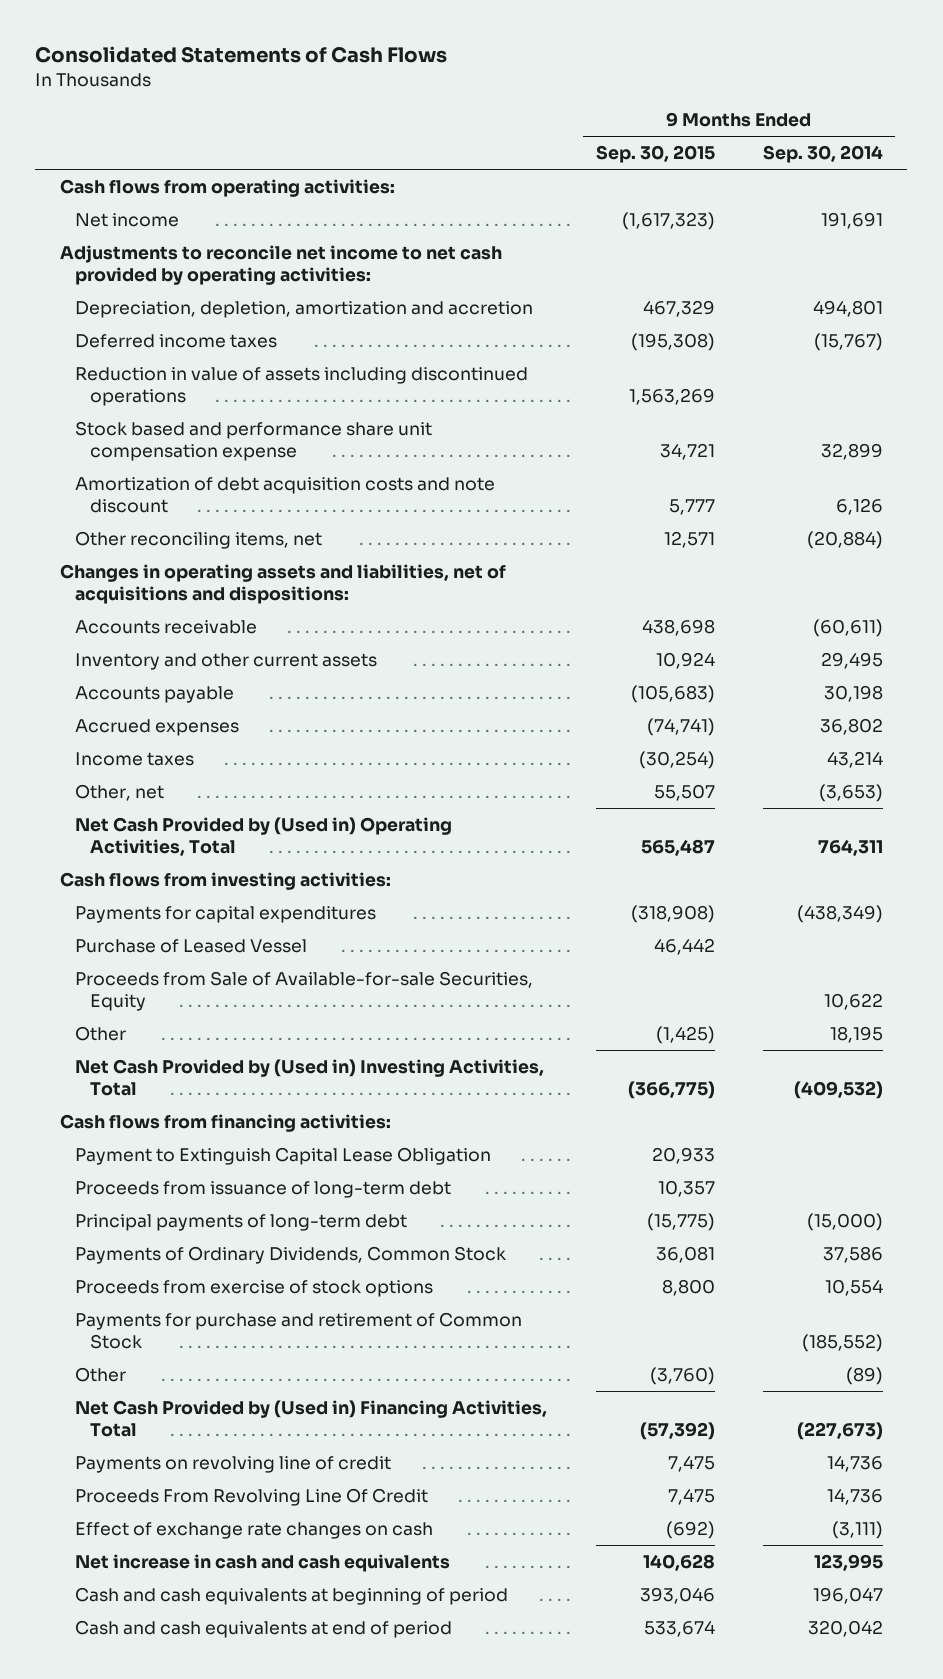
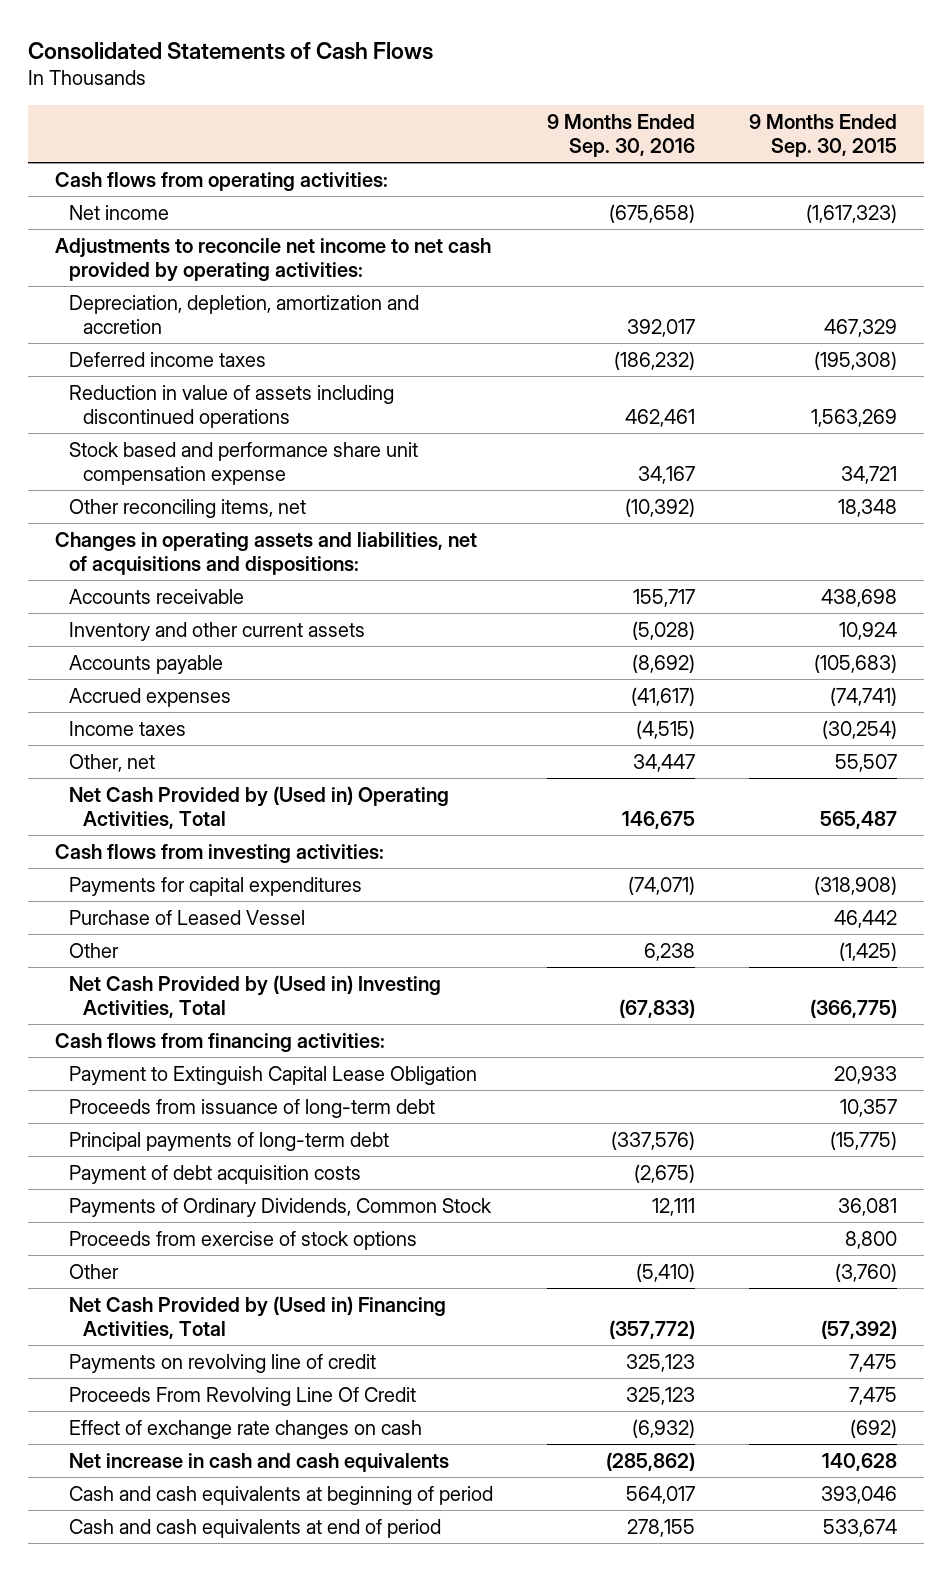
- | 9 Months Ended Sep. 30, 2015 | 9 Months Ended Sep. 30, 2014
+ | 9 Months Ended Sep. 30, 2016 | 9 Months Ended Sep. 30, 2015
- Amortization of debt acquisition costs and note discount | 5,777 | 6,126
- Other reconciling items, net | 12,571 | (20,884)
+ Other reconciling items, net | (10,392) | 18,348
- Proceeds from Sale of Available-for-sale Securities, Equity | | 10,622
+ Payment of debt acquisition costs | (2,675) |
- Payments for purchase and retirement of Common Stock | | (185,552)

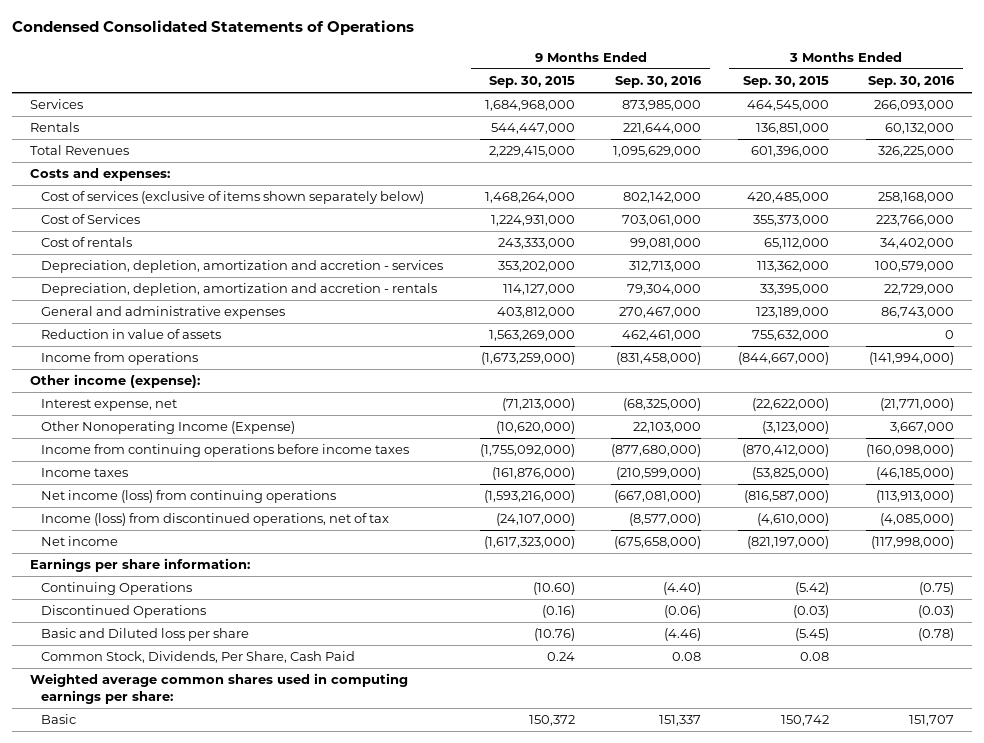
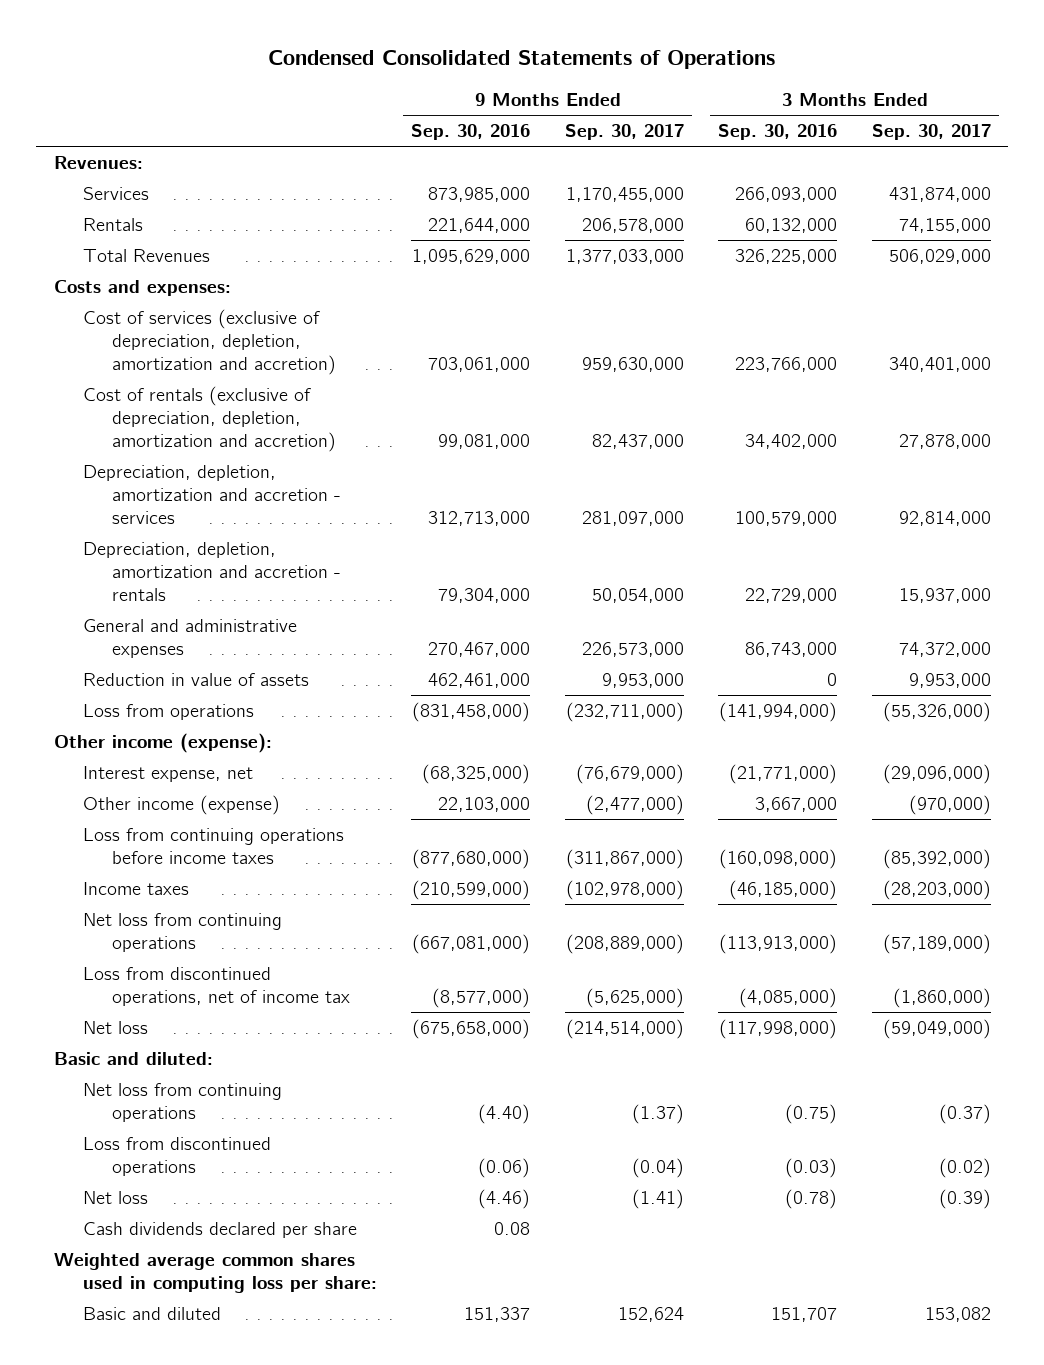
- | 9 Months Ended Sep. 30, 2015 | 9 Months Ended Sep. 30, 2016 | 3 Months Ended Sep. 30, 2015 | 3 Months Ended Sep. 30, 2016
+ | 9 Months Ended Sep. 30, 2016 | 9 Months Ended Sep. 30, 2017 | 3 Months Ended Sep. 30, 2016 | 3 Months Ended Sep. 30, 2017
+ Revenues:
- Cost of services (exclusive of items shown separately below) | 1,468,264,000 | 802,142,000 | 420,485,000 | 258,168,000
- Cost of Services | 1,224,931,000 | 703,061,000 | 355,373,000 | 223,766,000
- Cost of rentals | 243,333,000 | 99,081,000 | 65,112,000 | 34,402,000
+ Cost of services (exclusive of depreciation, depletion, amortization and accretion) | 703,061,000 | 959,630,000 | 223,766,000 | 340,401,000
+ Cost of rentals (exclusive of depreciation, depletion, amortization and accretion) | 99,081,000 | 82,437,000 | 34,402,000 | 27,878,000
- Income from operations | (1,673,259,000) | (831,458,000) | (844,667,000) | (141,994,000)
+ Loss from operations | (831,458,000) | (232,711,000) | (141,994,000) | (55,326,000)
- Other Nonoperating Income (Expense) | (10,620,000) | 22,103,000 | (3,123,000) | 3,667,000
- Income from continuing operations before income taxes | (1,755,092,000) | (877,680,000) | (870,412,000) | (160,098,000)
+ Other income (expense) | 22,103,000 | (2,477,000) | 3,667,000 | (970,000)
+ Loss from continuing operations before income taxes | (877,680,000) | (311,867,000) | (160,098,000) | (85,392,000)
- Net income (loss) from continuing operations | (1,593,216,000) | (667,081,000) | (816,587,000) | (113,913,000)
- Income (loss) from discontinued operations, net of tax | (24,107,000) | (8,577,000) | (4,610,000) | (4,085,000)
- Net income | (1,617,323,000) | (675,658,000) | (821,197,000) | (117,998,000)
- Earnings per share information:
- Continuing Operations | (10.60) | (4.40) | (5.42) | (0.75)
- Discontinued Operations | (0.16) | (0.06) | (0.03) | (0.03)
- Basic and Diluted loss per share | (10.76) | (4.46) | (5.45) | (0.78)
- Common Stock, Dividends, Per Share, Cash Paid | 0.24 | 0.08 | 0.08 |
- Weighted average common shares used in computing earnings per share:
- Basic | 150,372 | 151,337 | 150,742 | 151,707
+ Net loss from continuing operations | (667,081,000) | (208,889,000) | (113,913,000) | (57,189,000)
+ Loss from discontinued operations, net of income tax | (8,577,000) | (5,625,000) | (4,085,000) | (1,860,000)
+ Net loss | (675,658,000) | (214,514,000) | (117,998,000) | (59,049,000)
+ Basic and diluted:
+ Net loss from continuing operations | (4.40) | (1.37) | (0.75) | (0.37)
+ Loss from discontinued operations | (0.06) | (0.04) | (0.03) | (0.02)
+ Net loss | (4.46) | (1.41) | (0.78) | (0.39)
+ Cash dividends declared per share | 0.08 | | |
+ Weighted average common shares used in computing loss per share:
+ Basic and diluted | 151,337 | 152,624 | 151,707 | 153,082

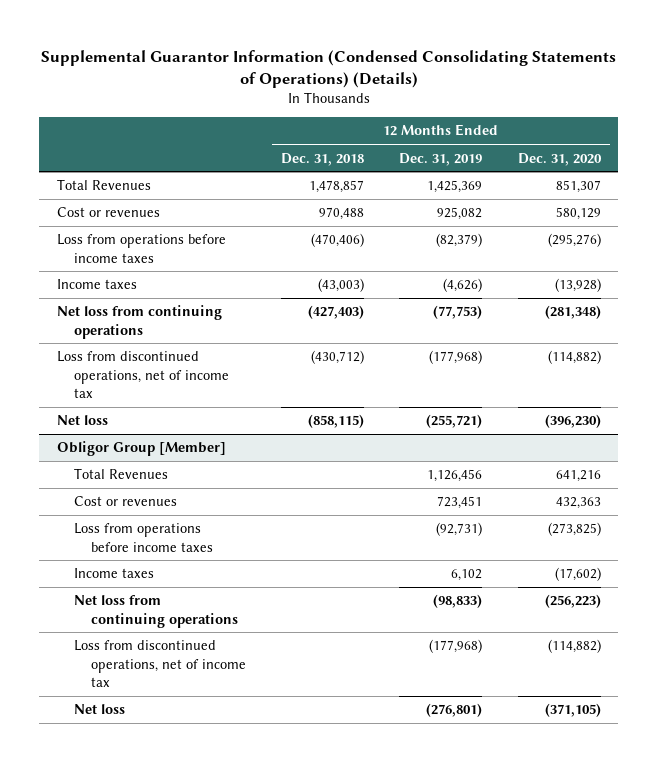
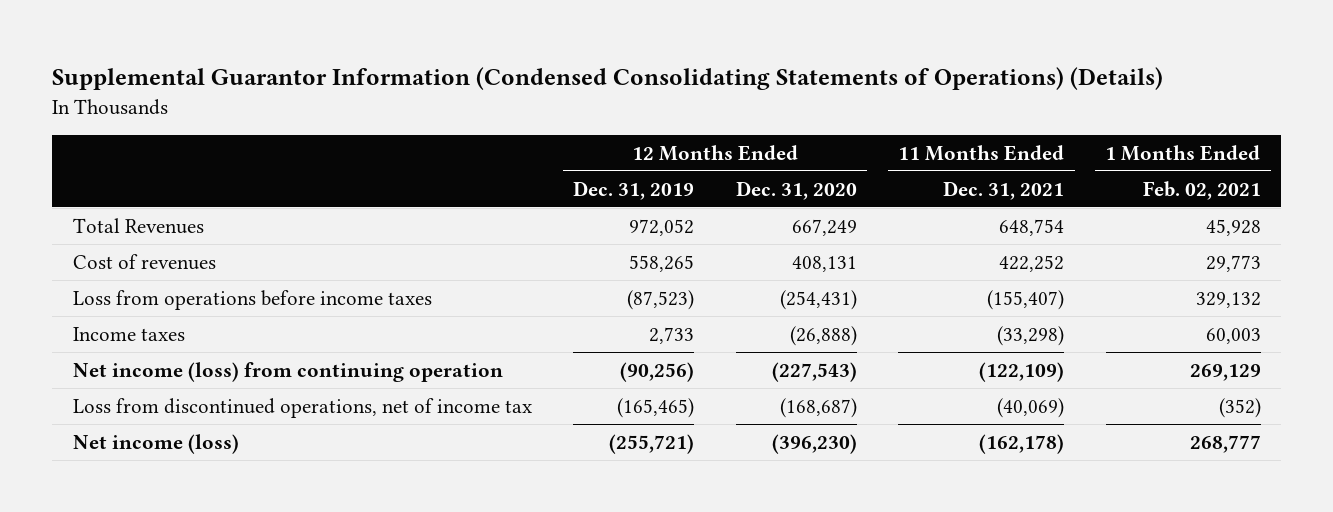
- | 12 Months Ended Dec. 31, 2018 | 12 Months Ended Dec. 31, 2019 | 12 Months Ended Dec. 31, 2020
+ | 12 Months Ended Dec. 31, 2019 | 12 Months Ended Dec. 31, 2020 | 11 Months Ended Dec. 31, 2021 | 1 Months Ended Feb. 02, 2021
- Total Revenues | 1,478,857 | 1,425,369 | 851,307
- Cost or revenues | 970,488 | 925,082 | 580,129
- Loss from operations before income taxes | (470,406) | (82,379) | (295,276)
- Income taxes | (43,003) | (4,626) | (13,928)
- Net loss from continuing operations | (427,403) | (77,753) | (281,348)
- Loss from discontinued operations, net of income tax | (430,712) | (177,968) | (114,882)
- Net loss | (858,115) | (255,721) | (396,230)
- Obligor Group [Member]
- Total Revenues | | 1,126,456 | 641,216
- Cost or revenues | | 723,451 | 432,363
- Loss from operations before income taxes | | (92,731) | (273,825)
- Income taxes | | 6,102 | (17,602)
- Net loss from continuing operations | | (98,833) | (256,223)
- Loss from discontinued operations, net of income tax | | (177,968) | (114,882)
- Net loss | | (276,801) | (371,105)
+ Total Revenues | 972,052 | 667,249 | 648,754 | 45,928
+ Cost of revenues | 558,265 | 408,131 | 422,252 | 29,773
+ Loss from operations before income taxes | (87,523) | (254,431) | (155,407) | 329,132
+ Income taxes | 2,733 | (26,888) | (33,298) | 60,003
+ Net income (loss) from continuing operation | (90,256) | (227,543) | (122,109) | 269,129
+ Loss from discontinued operations, net of income tax | (165,465) | (168,687) | (40,069) | (352)
+ Net income (loss) | (255,721) | (396,230) | (162,178) | 268,777

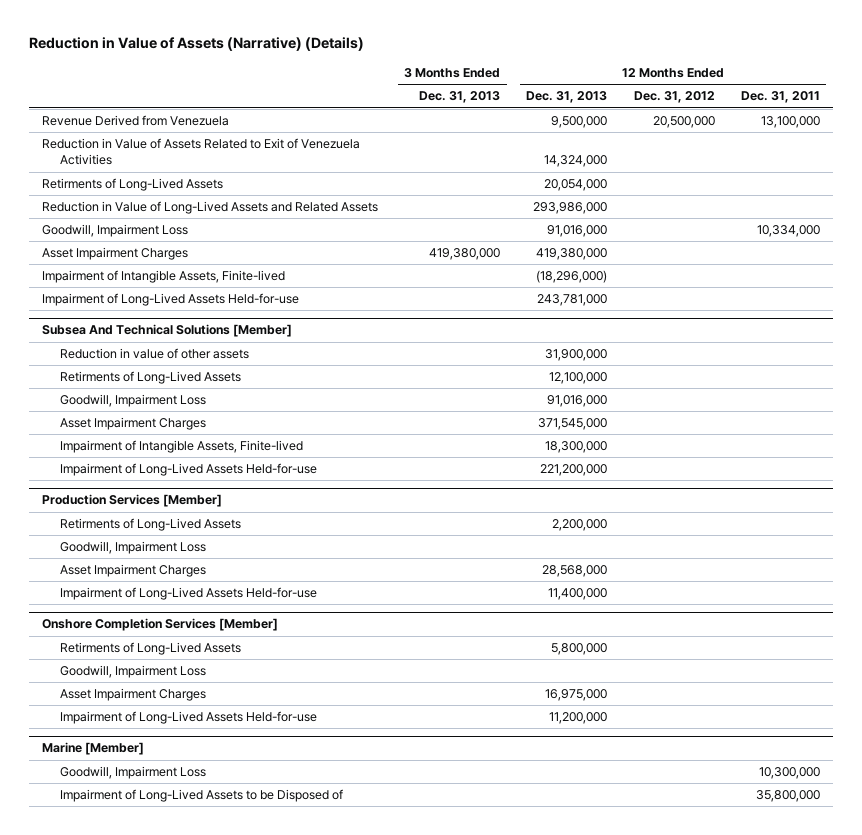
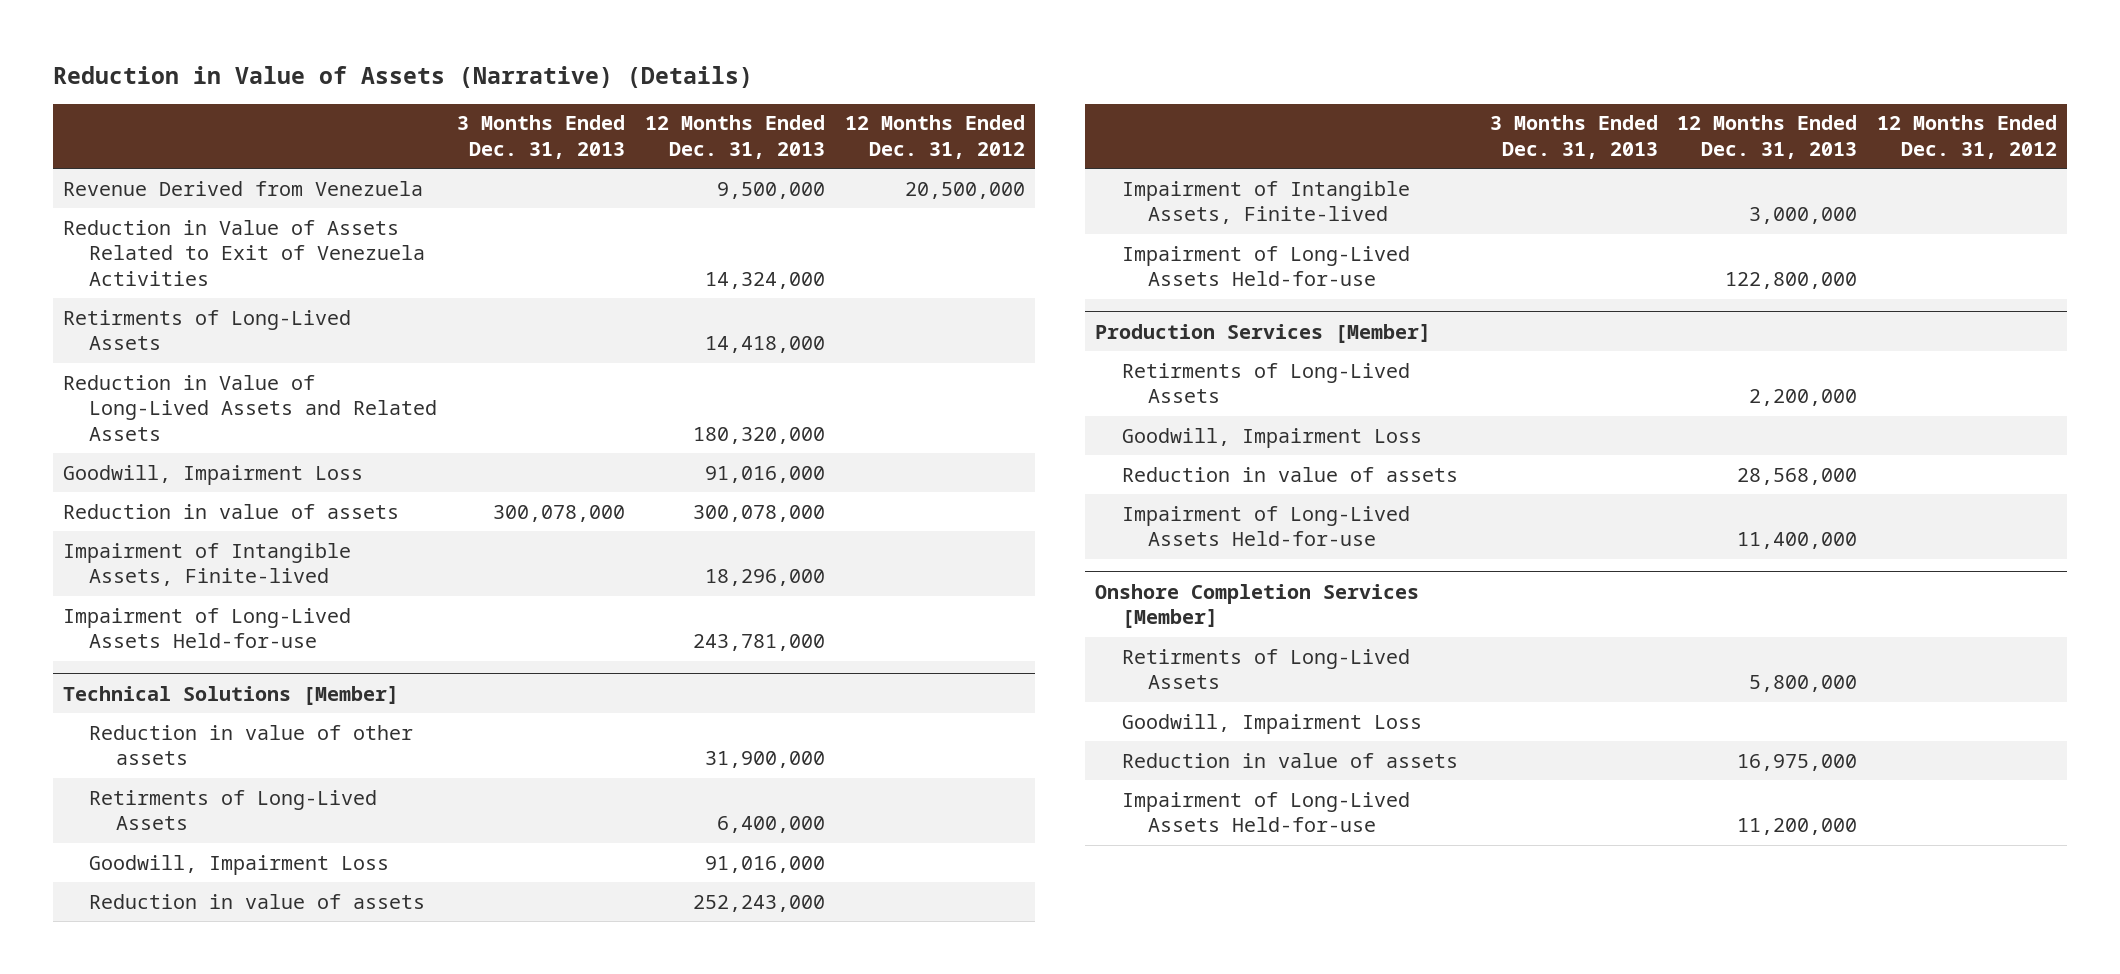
- | 3 Months Ended Dec. 31, 2013 | 12 Months Ended Dec. 31, 2013 | 12 Months Ended Dec. 31, 2012 | 12 Months Ended Dec. 31, 2011
+ | 3 Months Ended Dec. 31, 2013 | 12 Months Ended Dec. 31, 2013 | 12 Months Ended Dec. 31, 2012
- Retirments of Long-Lived Assets | | 20,054,000 | |
- Reduction in Value of Long-Lived Assets and Related Assets | | 293,986,000 | |
+ Retirments of Long-Lived Assets | | 14,418,000 |
+ Reduction in Value of Long-Lived Assets and Related Assets | | 180,320,000 |
- Asset Impairment Charges | 419,380,000 | 419,380,000 | |
- Impairment of Intangible Assets, Finite-lived | | (18,296,000) | |
+ Reduction in value of assets | 300,078,000 | 300,078,000 |
+ Impairment of Intangible Assets, Finite-lived | | 18,296,000 |
- Subsea And Technical Solutions [Member]
+ Technical Solutions [Member]
- Retirments of Long-Lived Assets | | 12,100,000 | |
+ Retirments of Long-Lived Assets | | 6,400,000 |
- Asset Impairment Charges | | 371,545,000 | |
- Impairment of Intangible Assets, Finite-lived | | 18,300,000 | |
- Impairment of Long-Lived Assets Held-for-use | | 221,200,000 | |
+ Reduction in value of assets | | 252,243,000 |
+ Impairment of Intangible Assets, Finite-lived | | 3,000,000 |
+ Impairment of Long-Lived Assets Held-for-use | | 122,800,000 |
@ Production Services [Member]
- Asset Impairment Charges | | 28,568,000 | |
+ Reduction in value of assets | | 28,568,000 |
@ Onshore Completion Services [Member]
- Asset Impairment Charges | | 16,975,000 | |
+ Reduction in value of assets | | 16,975,000 |
- Marine [Member]
- Goodwill, Impairment Loss | | | | 10,300,000
- Impairment of Long-Lived Assets to be Disposed of | | | | 35,800,000

